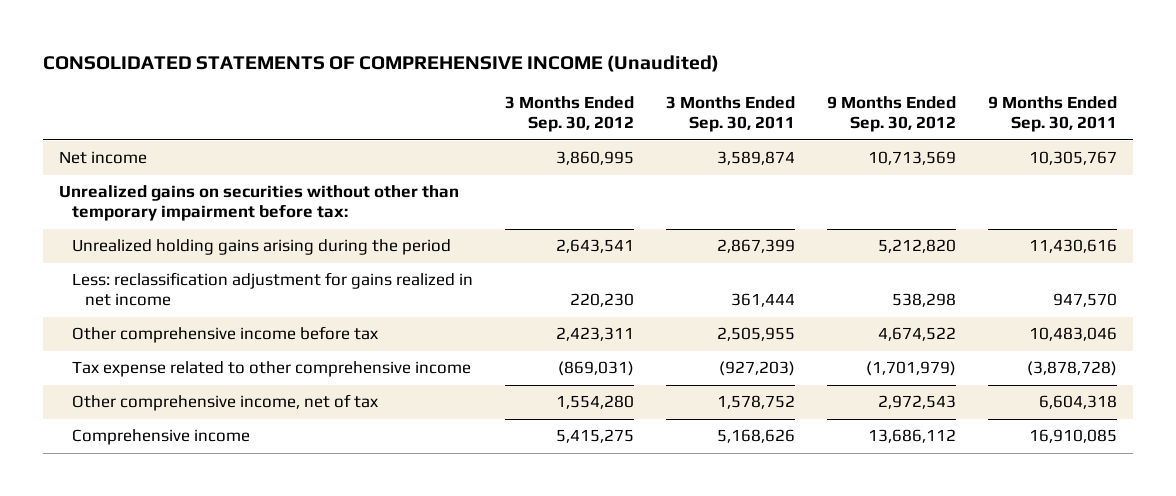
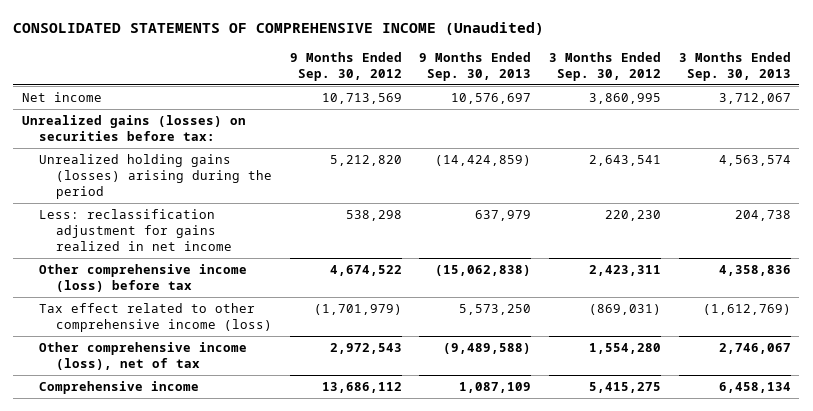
- | 3 Months Ended Sep. 30, 2012 | 3 Months Ended Sep. 30, 2011 | 9 Months Ended Sep. 30, 2012 | 9 Months Ended Sep. 30, 2011
+ | 9 Months Ended Sep. 30, 2012 | 9 Months Ended Sep. 30, 2013 | 3 Months Ended Sep. 30, 2012 | 3 Months Ended Sep. 30, 2013
- Unrealized gains on securities without other than temporary impairment before tax:
- Unrealized holding gains arising during the period | 2,643,541 | 2,867,399 | 5,212,820 | 11,430,616
+ Unrealized gains (losses) on securities before tax:
+ Unrealized holding gains (losses) arising during the period | 5,212,820 | (14,424,859) | 2,643,541 | 4,563,574
- Other comprehensive income before tax | 2,423,311 | 2,505,955 | 4,674,522 | 10,483,046
- Tax expense related to other comprehensive income | (869,031) | (927,203) | (1,701,979) | (3,878,728)
- Other comprehensive income, net of tax | 1,554,280 | 1,578,752 | 2,972,543 | 6,604,318
+ Other comprehensive income (loss) before tax | 4,674,522 | (15,062,838) | 2,423,311 | 4,358,836
+ Tax effect related to other comprehensive income (loss) | (1,701,979) | 5,573,250 | (869,031) | (1,612,769)
+ Other comprehensive income (loss), net of tax | 2,972,543 | (9,489,588) | 1,554,280 | 2,746,067

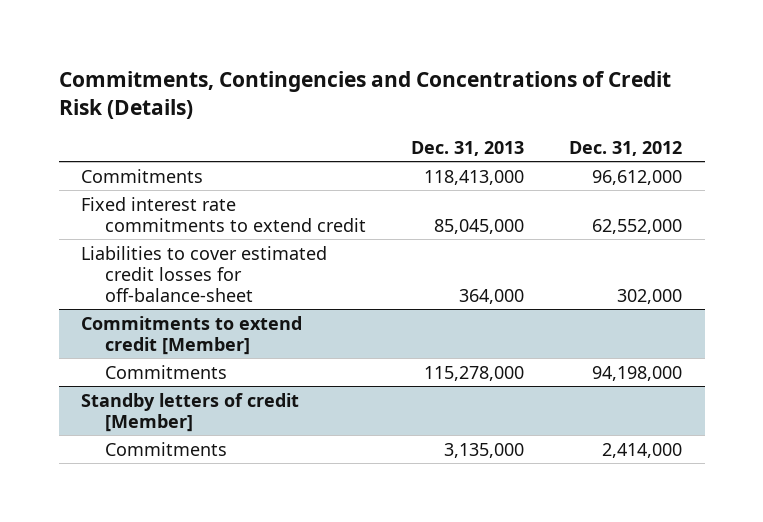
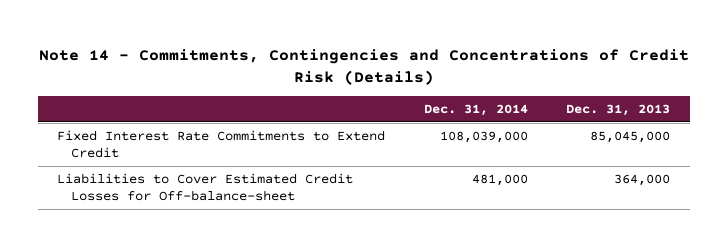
- Commitments, Contingencies and Concentrations of Credit Risk (Details)
+ Note 14 - Commitments, Contingencies and Concentrations of Credit Risk (Details)
- | Dec. 31, 2013 | Dec. 31, 2012
+ | Dec. 31, 2014 | Dec. 31, 2013
- Commitments | 118,413,000 | 96,612,000
- Fixed interest rate commitments to extend credit | 85,045,000 | 62,552,000
- Liabilities to cover estimated credit losses for off-balance-sheet | 364,000 | 302,000
- Commitments to extend credit [Member]
- Commitments | 115,278,000 | 94,198,000
- Standby letters of credit [Member]
- Commitments | 3,135,000 | 2,414,000
+ Fixed Interest Rate Commitments to Extend Credit | 108,039,000 | 85,045,000
+ Liabilities to Cover Estimated Credit Losses for Off-balance-sheet | 481,000 | 364,000

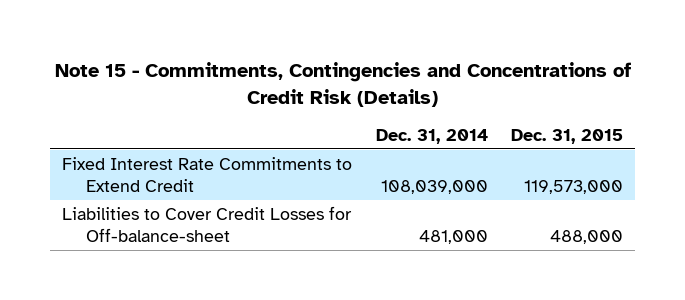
- Note 14 - Commitments, Contingencies and Concentrations of Credit Risk (Details)
+ Note 15 - Commitments, Contingencies and Concentrations of Credit Risk (Details)
- | Dec. 31, 2014 | Dec. 31, 2013
+ | Dec. 31, 2014 | Dec. 31, 2015
- Liabilities to Cover Estimated Credit Losses for Off-balance-sheet | 481,000 | 364,000
+ Liabilities to Cover Credit Losses for Off-balance-sheet | 481,000 | 488,000

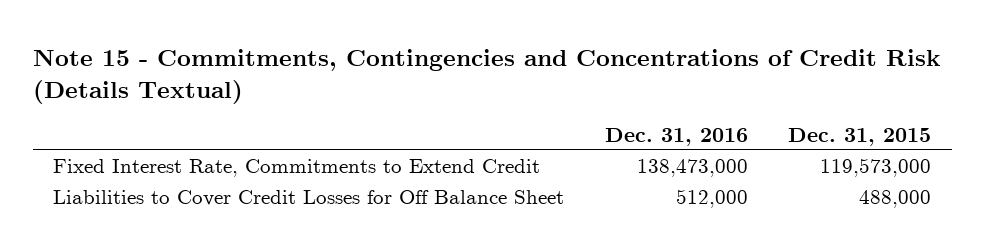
- Note 15 - Commitments, Contingencies and Concentrations of Credit Risk (Details)
+ Note 15 - Commitments, Contingencies and Concentrations of Credit Risk (Details Textual)
- | Dec. 31, 2014 | Dec. 31, 2015
+ | Dec. 31, 2016 | Dec. 31, 2015
- Fixed Interest Rate Commitments to Extend Credit | 108,039,000 | 119,573,000
- Liabilities to Cover Credit Losses for Off-balance-sheet | 481,000 | 488,000
+ Fixed Interest Rate, Commitments to Extend Credit | 138,473,000 | 119,573,000
+ Liabilities to Cover Credit Losses for Off Balance Sheet | 512,000 | 488,000

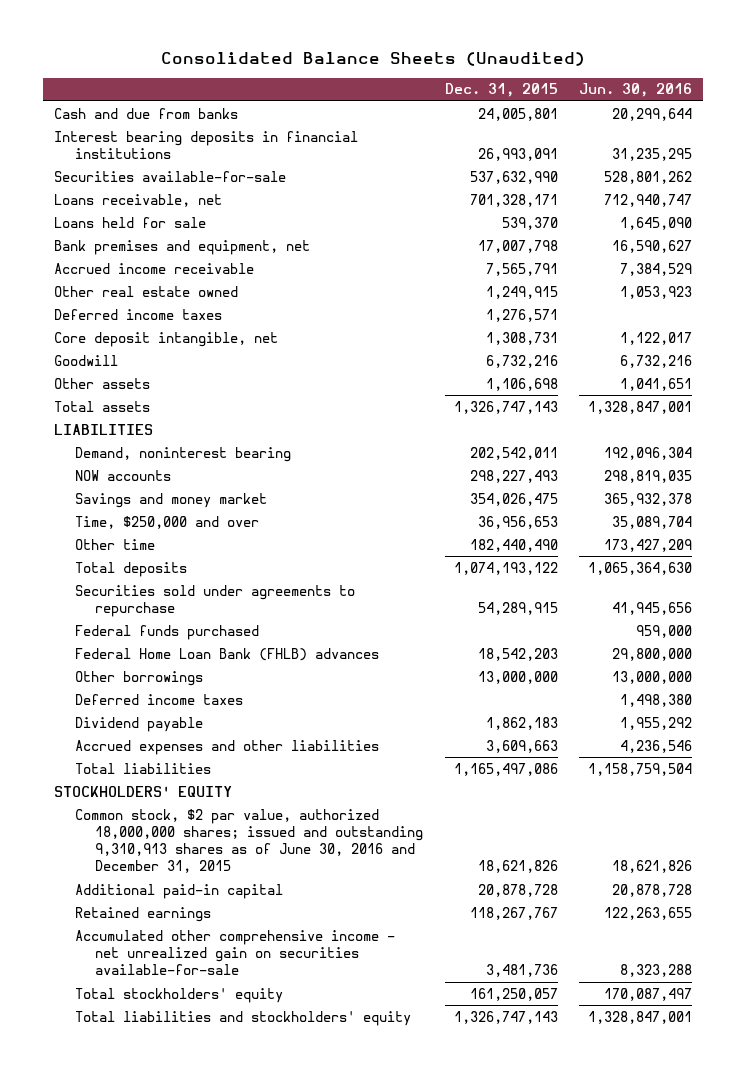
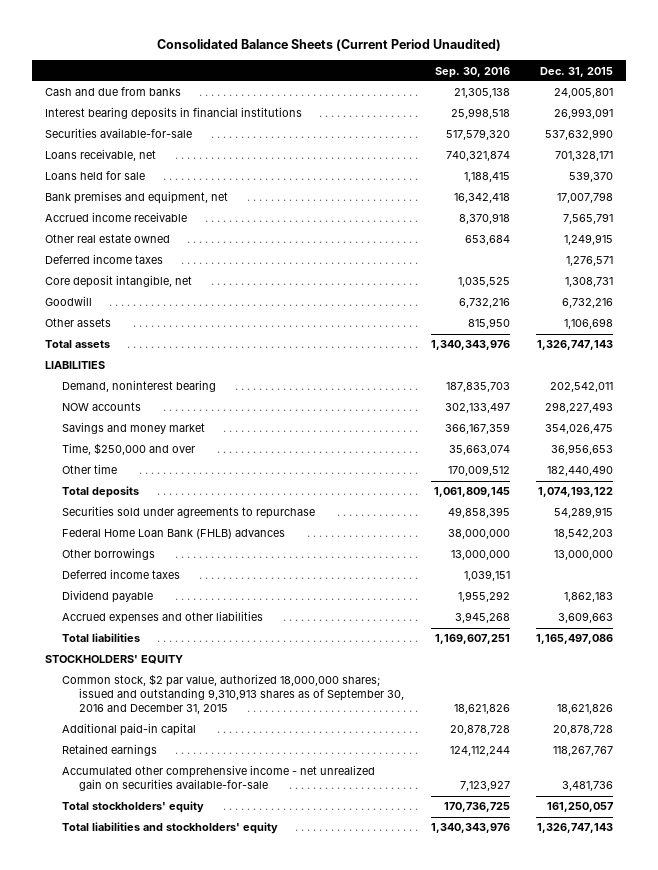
- Consolidated Balance Sheets (Unaudited)
+ Consolidated Balance Sheets (Current Period Unaudited)
- | Dec. 31, 2015 | Jun. 30, 2016
+ | Sep. 30, 2016 | Dec. 31, 2015
- Federal funds purchased | | 959,000
- Common stock, $2 par value, authorized 18,000,000 shares; issued and outstanding 9,310,913 shares as of June 30, 2016 and December 31, 2015 | 18,621,826 | 18,621,826
+ Common stock, $2 par value, authorized 18,000,000 shares; issued and outstanding 9,310,913 shares as of September 30, 2016 and December 31, 2015 | 18,621,826 | 18,621,826

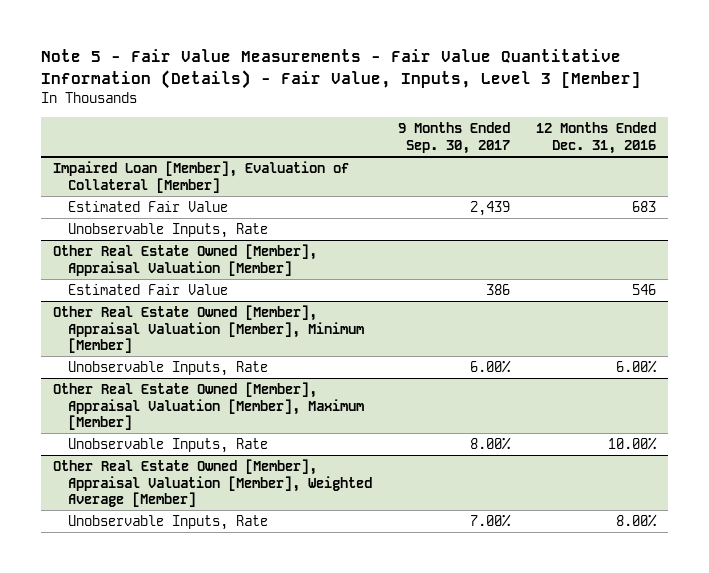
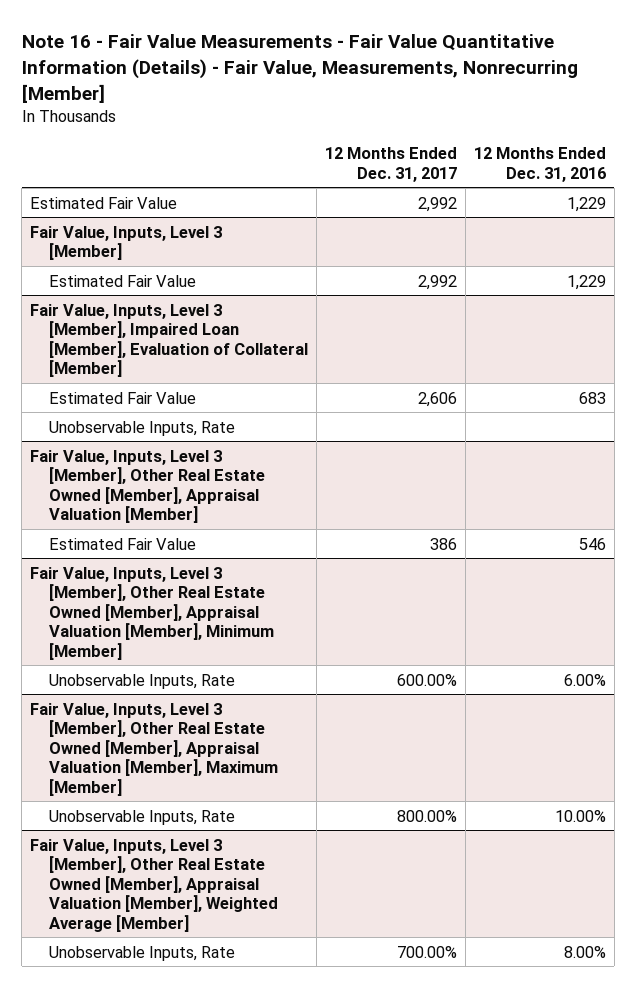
- Note 5 - Fair Value Measurements - Fair Value Quantitative Information (Details) - Fair Value, Inputs, Level 3 [Member]
+ Note 16 - Fair Value Measurements - Fair Value Quantitative Information (Details) - Fair Value, Measurements, Nonrecurring [Member]
- | 9 Months Ended Sep. 30, 2017 | 12 Months Ended Dec. 31, 2016
+ | 12 Months Ended Dec. 31, 2017 | 12 Months Ended Dec. 31, 2016
- Impaired Loan [Member], Evaluation of Collateral [Member]
+ Estimated Fair Value | 2,992 | 1,229
+ Fair Value, Inputs, Level 3 [Member]
+ Estimated Fair Value | 2,992 | 1,229
+ Fair Value, Inputs, Level 3 [Member], Impaired Loan [Member], Evaluation of Collateral [Member]
- Other Real Estate Owned [Member], Appraisal Valuation [Member]
+ Fair Value, Inputs, Level 3 [Member], Other Real Estate Owned [Member], Appraisal Valuation [Member]
- Other Real Estate Owned [Member], Appraisal Valuation [Member], Minimum [Member]
+ Fair Value, Inputs, Level 3 [Member], Other Real Estate Owned [Member], Appraisal Valuation [Member], Minimum [Member]
- Other Real Estate Owned [Member], Appraisal Valuation [Member], Maximum [Member]
+ Fair Value, Inputs, Level 3 [Member], Other Real Estate Owned [Member], Appraisal Valuation [Member], Maximum [Member]
- Other Real Estate Owned [Member], Appraisal Valuation [Member], Weighted Average [Member]
+ Fair Value, Inputs, Level 3 [Member], Other Real Estate Owned [Member], Appraisal Valuation [Member], Weighted Average [Member]

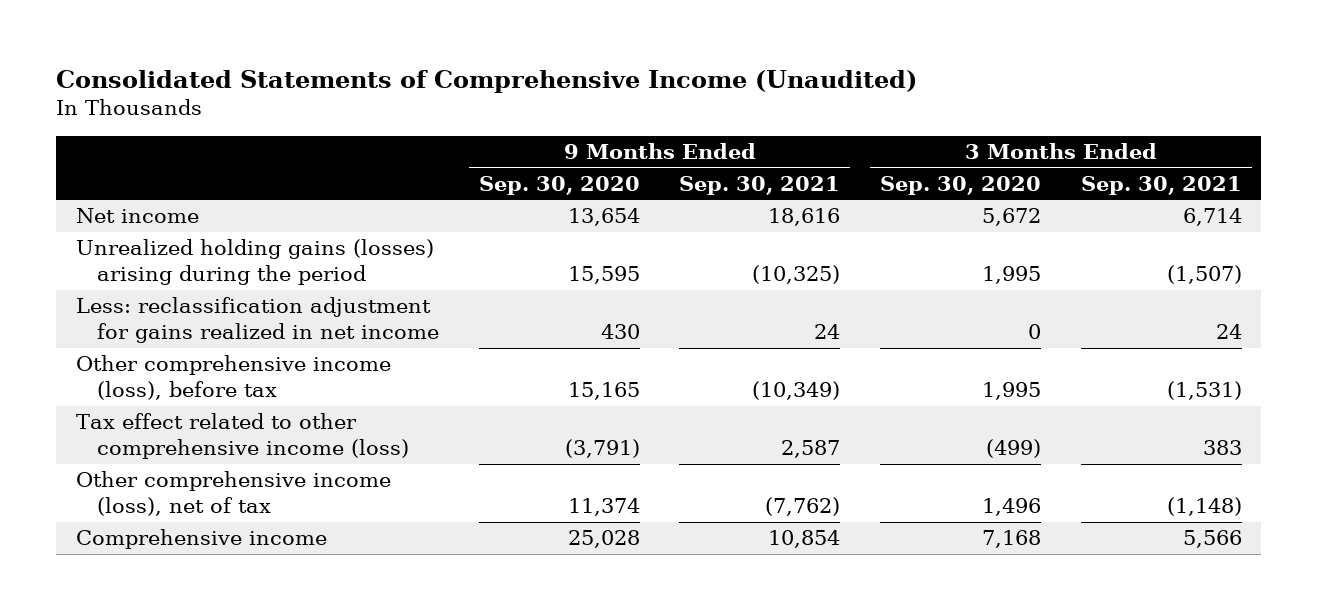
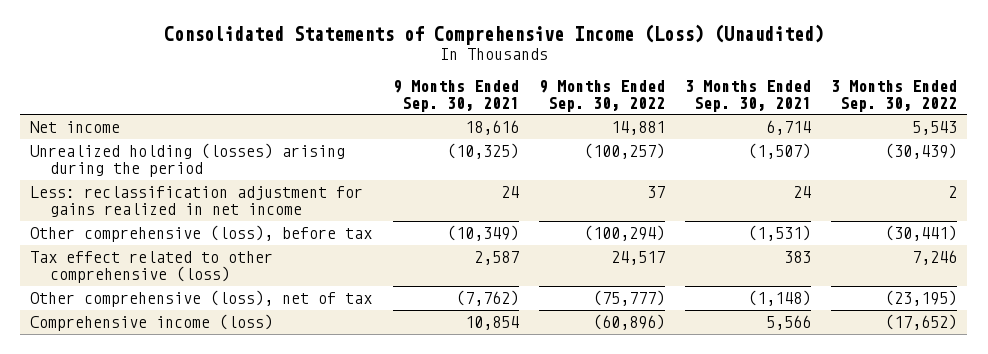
- Consolidated Statements of Comprehensive Income (Unaudited)
+ Consolidated Statements of Comprehensive Income (Loss) (Unaudited)
- | 9 Months Ended Sep. 30, 2020 | 9 Months Ended Sep. 30, 2021 | 3 Months Ended Sep. 30, 2020 | 3 Months Ended Sep. 30, 2021
+ | 9 Months Ended Sep. 30, 2021 | 9 Months Ended Sep. 30, 2022 | 3 Months Ended Sep. 30, 2021 | 3 Months Ended Sep. 30, 2022
- Unrealized holding gains (losses) arising during the period | 15,595 | (10,325) | 1,995 | (1,507)
+ Unrealized holding (losses) arising during the period | (10,325) | (100,257) | (1,507) | (30,439)
- Other comprehensive income (loss), before tax | 15,165 | (10,349) | 1,995 | (1,531)
- Tax effect related to other comprehensive income (loss) | (3,791) | 2,587 | (499) | 383
- Other comprehensive income (loss), net of tax | 11,374 | (7,762) | 1,496 | (1,148)
- Comprehensive income | 25,028 | 10,854 | 7,168 | 5,566
+ Other comprehensive (loss), before tax | (10,349) | (100,294) | (1,531) | (30,441)
+ Tax effect related to other comprehensive (loss) | 2,587 | 24,517 | 383 | 7,246
+ Other comprehensive (loss), net of tax | (7,762) | (75,777) | (1,148) | (23,195)
+ Comprehensive income (loss) | 10,854 | (60,896) | 5,566 | (17,652)

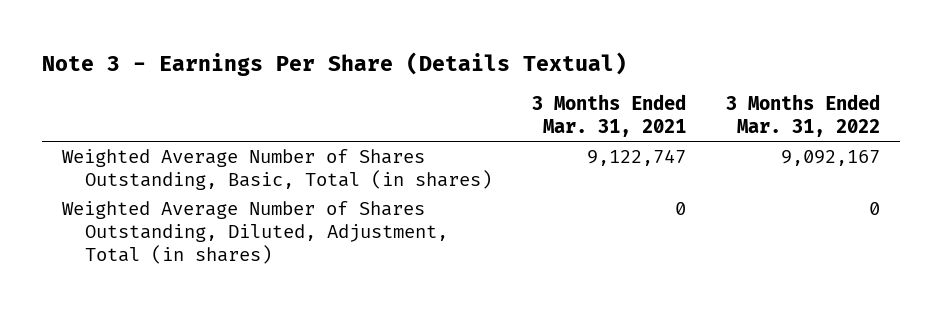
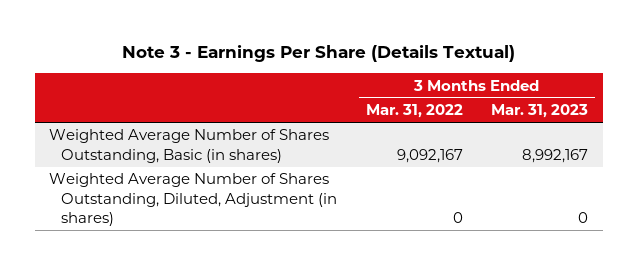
- | 3 Months Ended Mar. 31, 2021 | 3 Months Ended Mar. 31, 2022
+ | 3 Months Ended Mar. 31, 2022 | 3 Months Ended Mar. 31, 2023
- Weighted Average Number of Shares Outstanding, Basic, Total (in shares) | 9,122,747 | 9,092,167
- Weighted Average Number of Shares Outstanding, Diluted, Adjustment, Total (in shares) | 0 | 0
+ Weighted Average Number of Shares Outstanding, Basic (in shares) | 9,092,167 | 8,992,167
+ Weighted Average Number of Shares Outstanding, Diluted, Adjustment (in shares) | 0 | 0

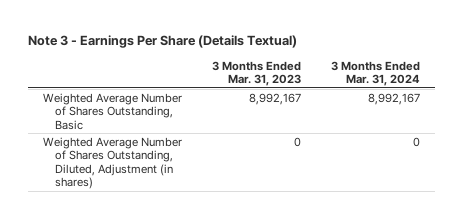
- | 3 Months Ended Mar. 31, 2022 | 3 Months Ended Mar. 31, 2023
+ | 3 Months Ended Mar. 31, 2023 | 3 Months Ended Mar. 31, 2024
- Weighted Average Number of Shares Outstanding, Basic (in shares) | 9,092,167 | 8,992,167
+ Weighted Average Number of Shares Outstanding, Basic | 8,992,167 | 8,992,167

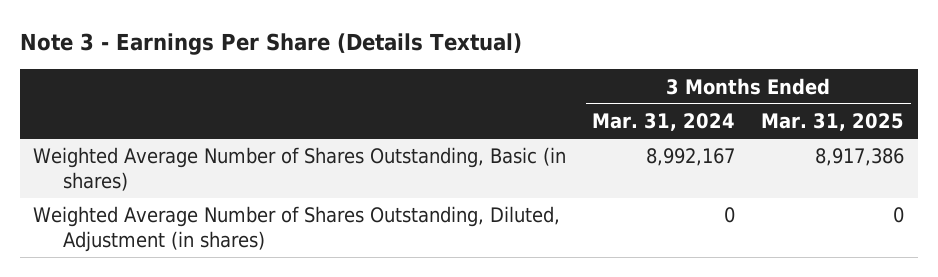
- | 3 Months Ended Mar. 31, 2023 | 3 Months Ended Mar. 31, 2024
+ | 3 Months Ended Mar. 31, 2024 | 3 Months Ended Mar. 31, 2025
- Weighted Average Number of Shares Outstanding, Basic | 8,992,167 | 8,992,167
+ Weighted Average Number of Shares Outstanding, Basic (in shares) | 8,992,167 | 8,917,386

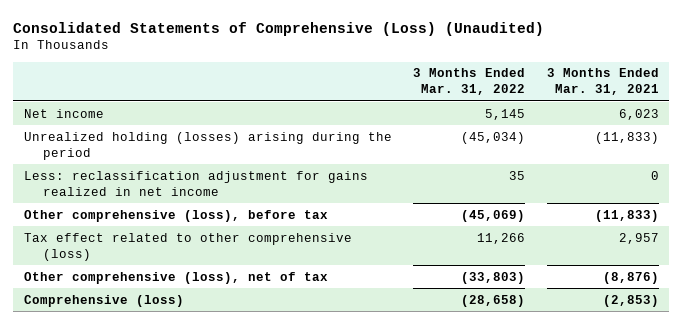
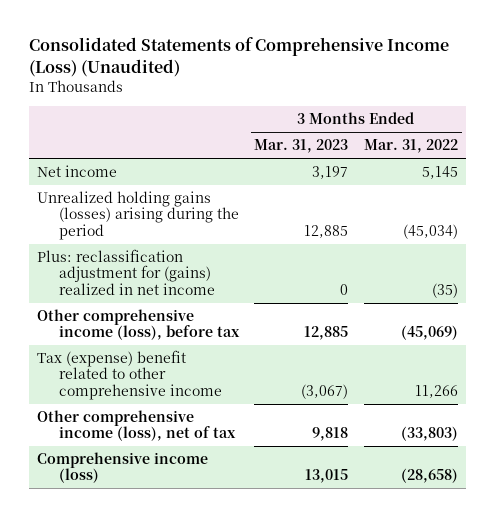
- Consolidated Statements of Comprehensive (Loss) (Unaudited)
+ Consolidated Statements of Comprehensive Income (Loss) (Unaudited)
- | 3 Months Ended Mar. 31, 2022 | 3 Months Ended Mar. 31, 2021
+ | 3 Months Ended Mar. 31, 2023 | 3 Months Ended Mar. 31, 2022
- Unrealized holding (losses) arising during the period | (45,034) | (11,833)
- Less: reclassification adjustment for gains realized in net income | 35 | 0
- Other comprehensive (loss), before tax | (45,069) | (11,833)
- Tax effect related to other comprehensive (loss) | 11,266 | 2,957
- Other comprehensive (loss), net of tax | (33,803) | (8,876)
- Comprehensive (loss) | (28,658) | (2,853)
+ Unrealized holding gains (losses) arising during the period | 12,885 | (45,034)
+ Plus: reclassification adjustment for (gains) realized in net income | 0 | (35)
+ Other comprehensive income (loss), before tax | 12,885 | (45,069)
+ Tax (expense) benefit related to other comprehensive income | (3,067) | 11,266
+ Other comprehensive income (loss), net of tax | 9,818 | (33,803)
+ Comprehensive income (loss) | 13,015 | (28,658)

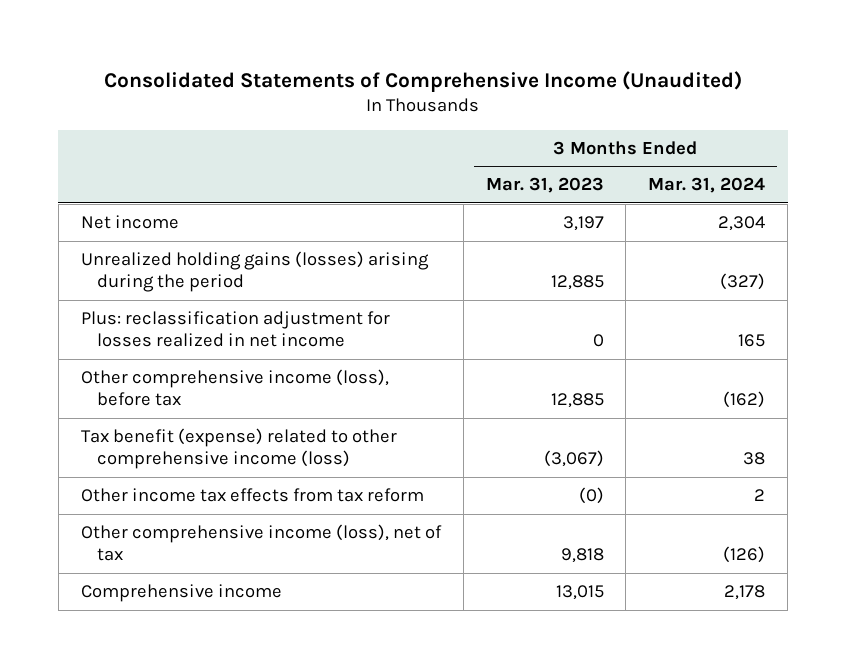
- Consolidated Statements of Comprehensive Income (Loss) (Unaudited)
+ Consolidated Statements of Comprehensive Income (Unaudited)
- | 3 Months Ended Mar. 31, 2023 | 3 Months Ended Mar. 31, 2022
+ | 3 Months Ended Mar. 31, 2023 | 3 Months Ended Mar. 31, 2024
- Plus: reclassification adjustment for (gains) realized in net income | 0 | (35)
+ Plus: reclassification adjustment for losses realized in net income | 0 | 165
- Tax (expense) benefit related to other comprehensive income | (3,067) | 11,266
+ Tax benefit (expense) related to other comprehensive income (loss) | (3,067) | 38
+ Other income tax effects from tax reform | (0) | 2
- Comprehensive income (loss) | 13,015 | (28,658)
+ Comprehensive income | 13,015 | 2,178

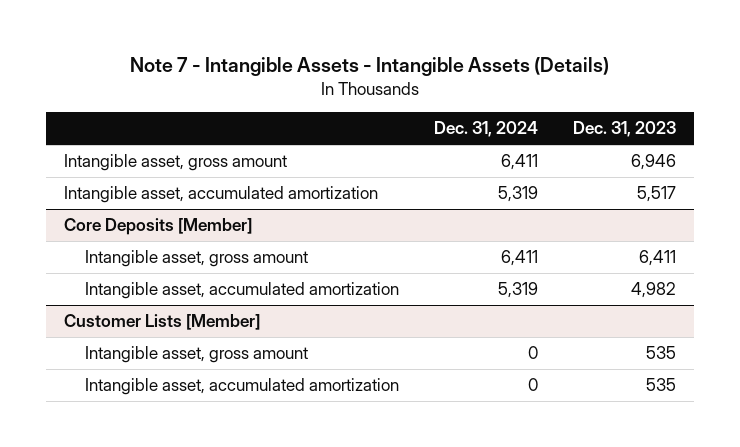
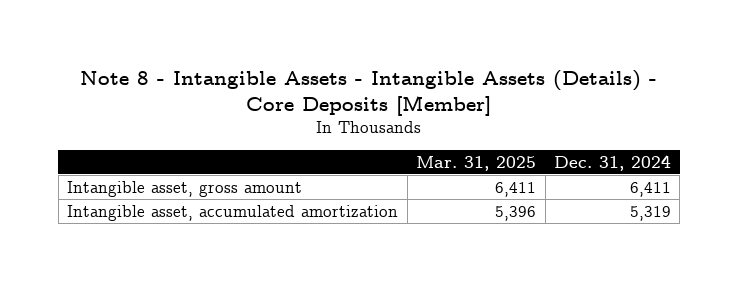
- Note 7 - Intangible Assets - Intangible Assets (Details)
+ Note 8 - Intangible Assets - Intangible Assets (Details) - Core Deposits [Member]
- | Dec. 31, 2024 | Dec. 31, 2023
+ | Mar. 31, 2025 | Dec. 31, 2024
- Core Deposits [Member]
- Intangible asset, gross amount | 6,411 | 6,411
- Intangible asset, accumulated amortization | 5,319 | 4,982
- Customer Lists [Member]
- Intangible asset, gross amount | 0 | 535
- Intangible asset, accumulated amortization | 0 | 535

